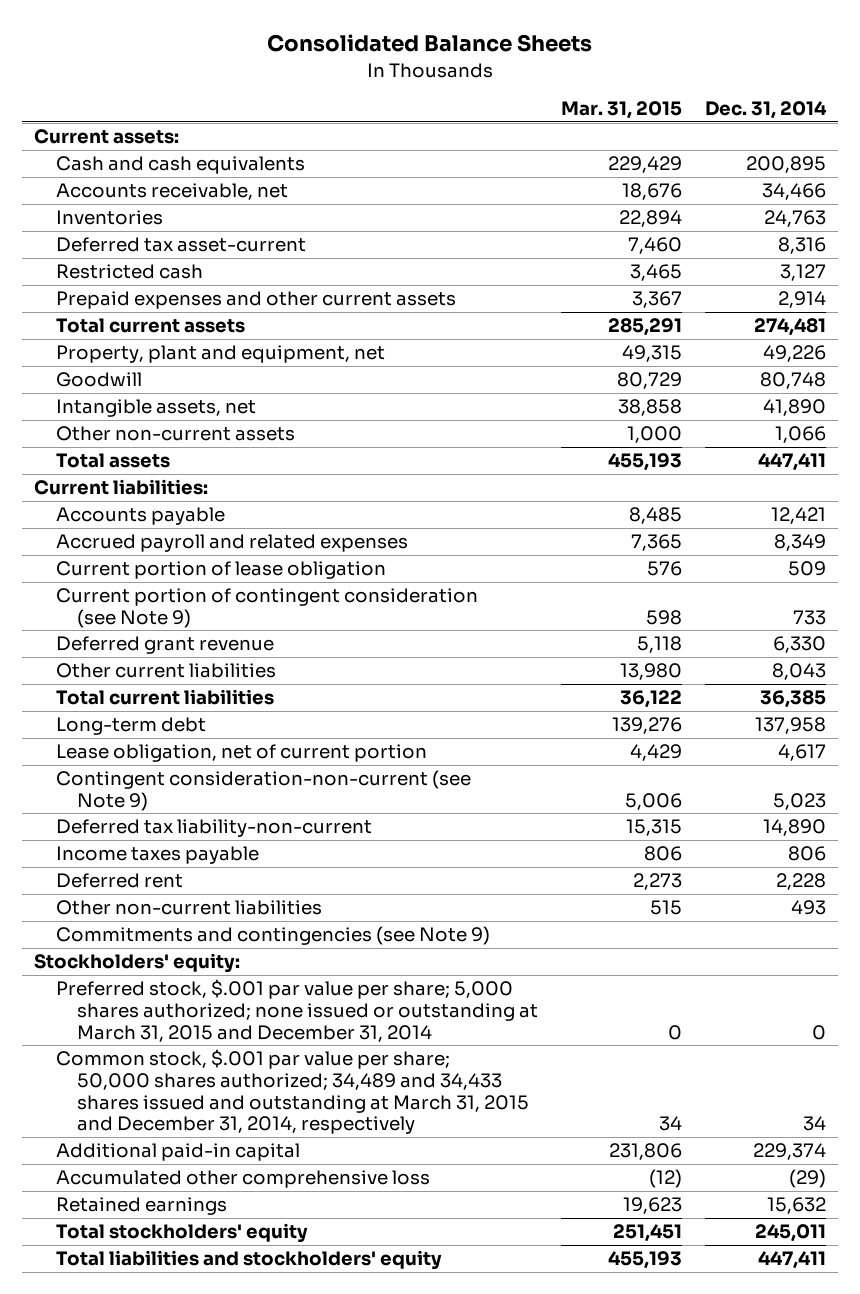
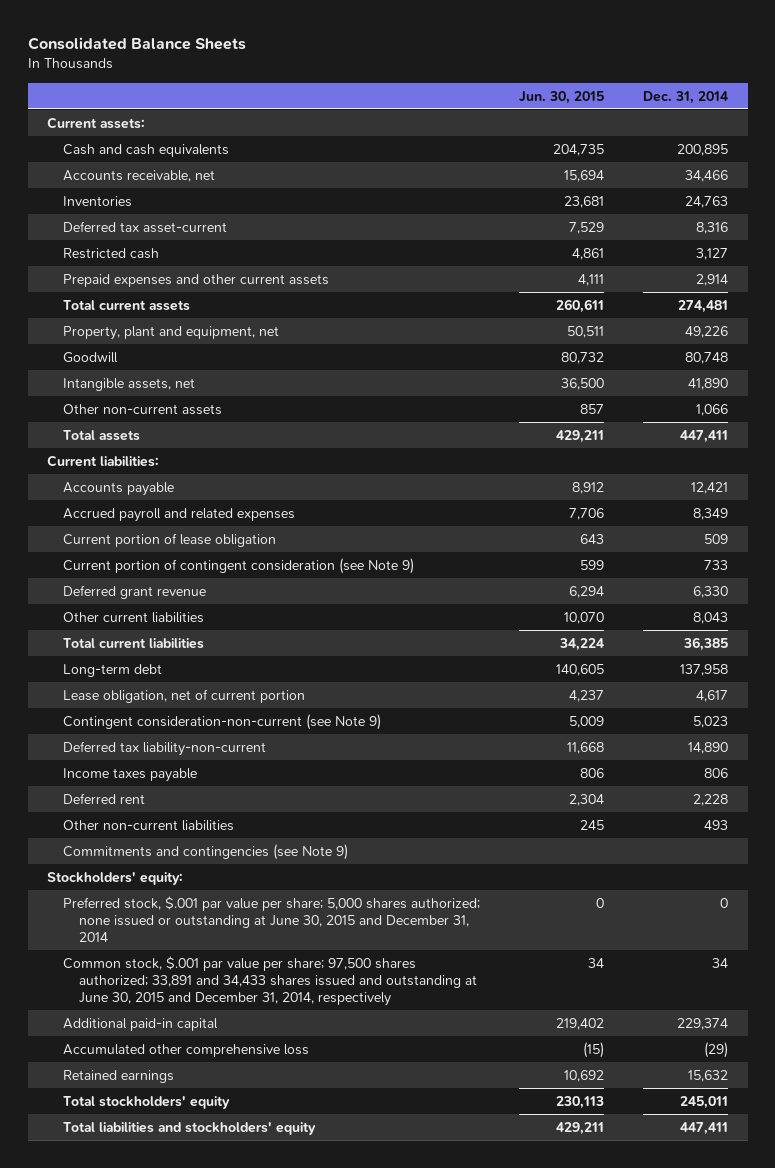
- | Mar. 31, 2015 | Dec. 31, 2014
+ | Jun. 30, 2015 | Dec. 31, 2014
- Preferred stock, $.001 par value per share; 5,000 shares authorized; none issued or outstanding at March 31, 2015 and December 31, 2014 | 0 | 0
- Common stock, $.001 par value per share; 50,000 shares authorized; 34,489 and 34,433 shares issued and outstanding at March 31, 2015 and December 31, 2014, respectively | 34 | 34
+ Preferred stock, $.001 par value per share; 5,000 shares authorized; none issued or outstanding at June 30, 2015 and December 31, 2014 | 0 | 0
+ Common stock, $.001 par value per share; 97,500 shares authorized; 33,891 and 34,433 shares issued and outstanding at June 30, 2015 and December 31, 2014, respectively | 34 | 34

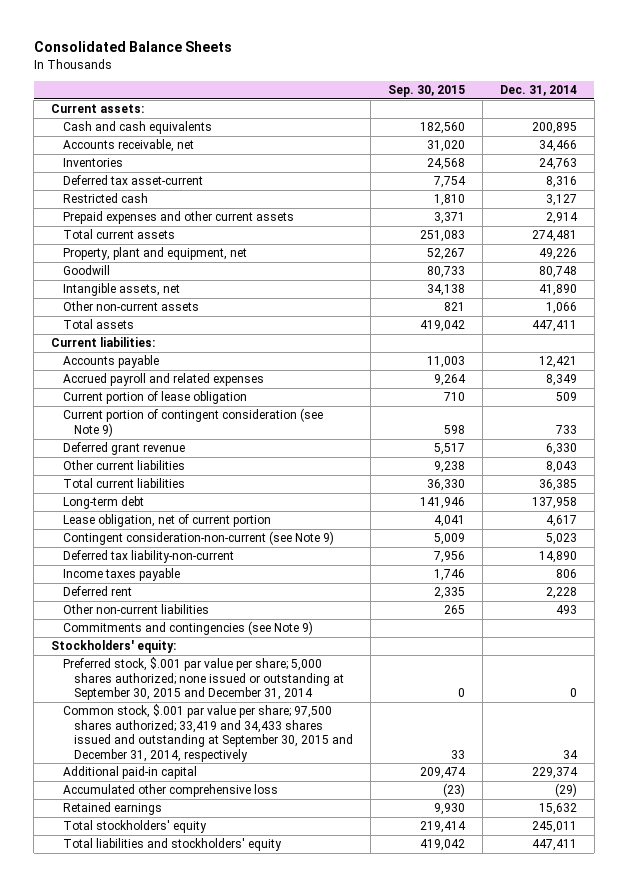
- | Jun. 30, 2015 | Dec. 31, 2014
+ | Sep. 30, 2015 | Dec. 31, 2014
- Preferred stock, $.001 par value per share; 5,000 shares authorized; none issued or outstanding at June 30, 2015 and December 31, 2014 | 0 | 0
- Common stock, $.001 par value per share; 97,500 shares authorized; 33,891 and 34,433 shares issued and outstanding at June 30, 2015 and December 31, 2014, respectively | 34 | 34
+ Preferred stock, $.001 par value per share; 5,000 shares authorized; none issued or outstanding at September 30, 2015 and December 31, 2014 | 0 | 0
+ Common stock, $.001 par value per share; 97,500 shares authorized; 33,419 and 34,433 shares issued and outstanding at September 30, 2015 and December 31, 2014, respectively | 33 | 34

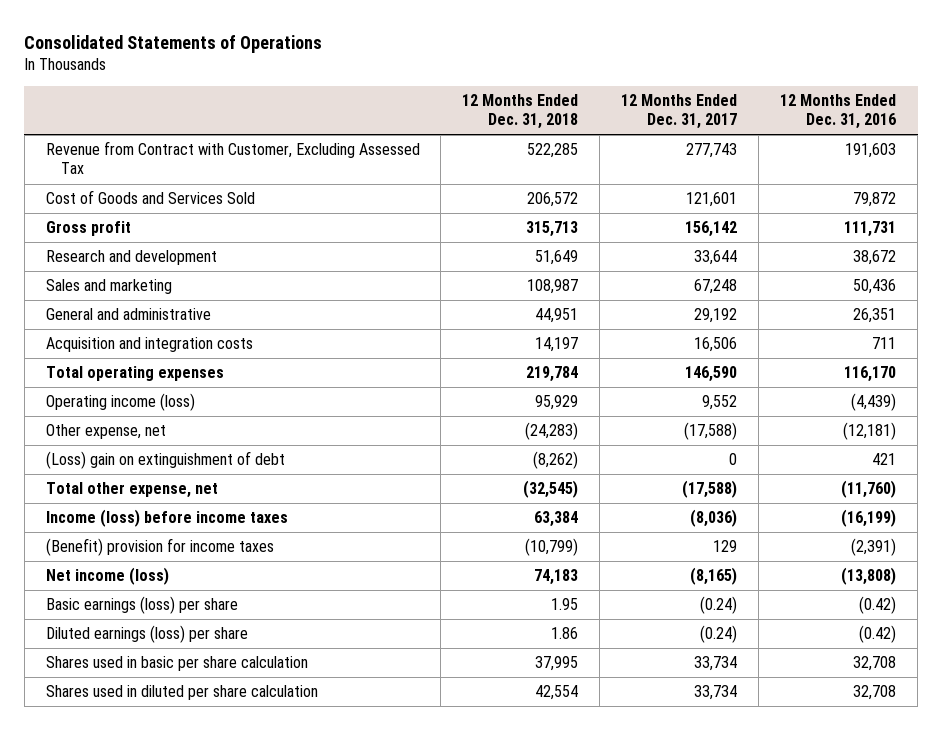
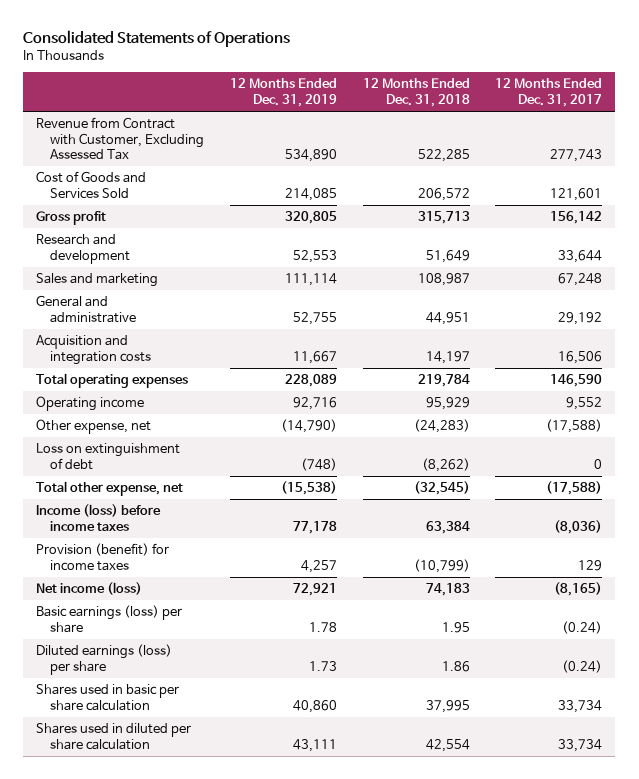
- | 12 Months Ended Dec. 31, 2018 | 12 Months Ended Dec. 31, 2017 | 12 Months Ended Dec. 31, 2016
+ | 12 Months Ended Dec. 31, 2019 | 12 Months Ended Dec. 31, 2018 | 12 Months Ended Dec. 31, 2017
- Operating income (loss) | 95,929 | 9,552 | (4,439)
+ Operating income | 92,716 | 95,929 | 9,552
- (Loss) gain on extinguishment of debt | (8,262) | 0 | 421
+ Loss on extinguishment of debt | (748) | (8,262) | 0
- (Benefit) provision for income taxes | (10,799) | 129 | (2,391)
+ Provision (benefit) for income taxes | 4,257 | (10,799) | 129

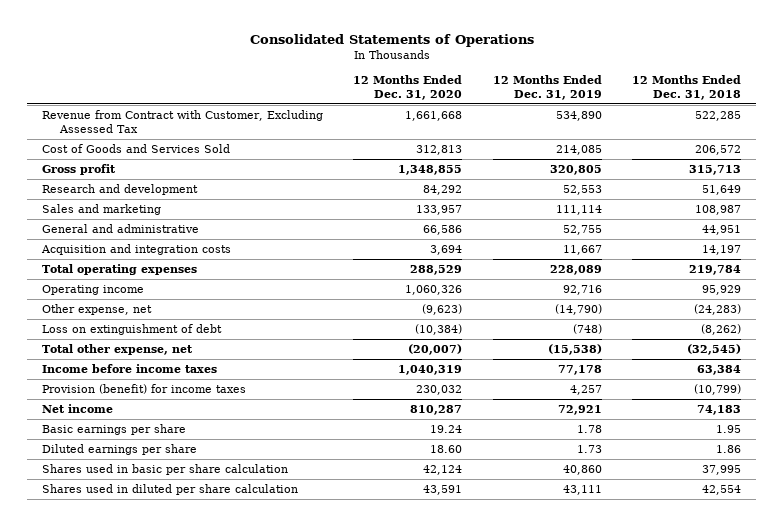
- | 12 Months Ended Dec. 31, 2019 | 12 Months Ended Dec. 31, 2018 | 12 Months Ended Dec. 31, 2017
+ | 12 Months Ended Dec. 31, 2020 | 12 Months Ended Dec. 31, 2019 | 12 Months Ended Dec. 31, 2018
- Income (loss) before income taxes | 77,178 | 63,384 | (8,036)
+ Income before income taxes | 1,040,319 | 77,178 | 63,384
- Net income (loss) | 72,921 | 74,183 | (8,165)
- Basic earnings (loss) per share | 1.78 | 1.95 | (0.24)
- Diluted earnings (loss) per share | 1.73 | 1.86 | (0.24)
+ Net income | 810,287 | 72,921 | 74,183
+ Basic earnings per share | 19.24 | 1.78 | 1.95
+ Diluted earnings per share | 18.60 | 1.73 | 1.86

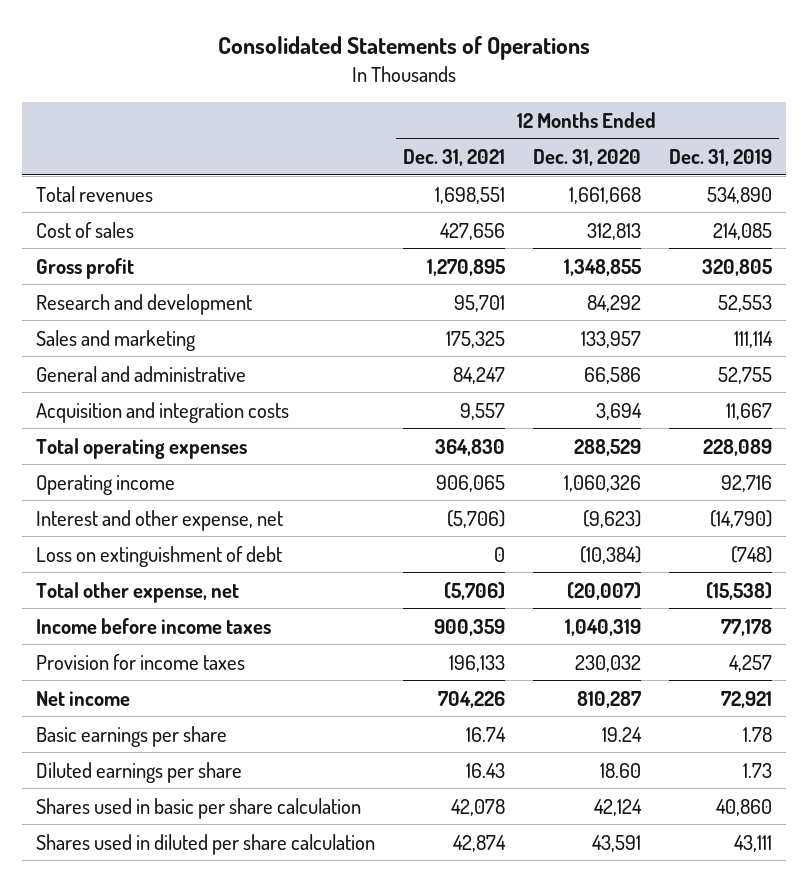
- | 12 Months Ended Dec. 31, 2020 | 12 Months Ended Dec. 31, 2019 | 12 Months Ended Dec. 31, 2018
+ | 12 Months Ended Dec. 31, 2021 | 12 Months Ended Dec. 31, 2020 | 12 Months Ended Dec. 31, 2019
- Revenue from Contract with Customer, Excluding Assessed Tax | 1,661,668 | 534,890 | 522,285
- Cost of Goods and Services Sold | 312,813 | 214,085 | 206,572
+ Total revenues | 1,698,551 | 1,661,668 | 534,890
+ Cost of sales | 427,656 | 312,813 | 214,085
- Other expense, net | (9,623) | (14,790) | (24,283)
+ Interest and other expense, net | (5,706) | (9,623) | (14,790)
- Provision (benefit) for income taxes | 230,032 | 4,257 | (10,799)
+ Provision for income taxes | 196,133 | 230,032 | 4,257

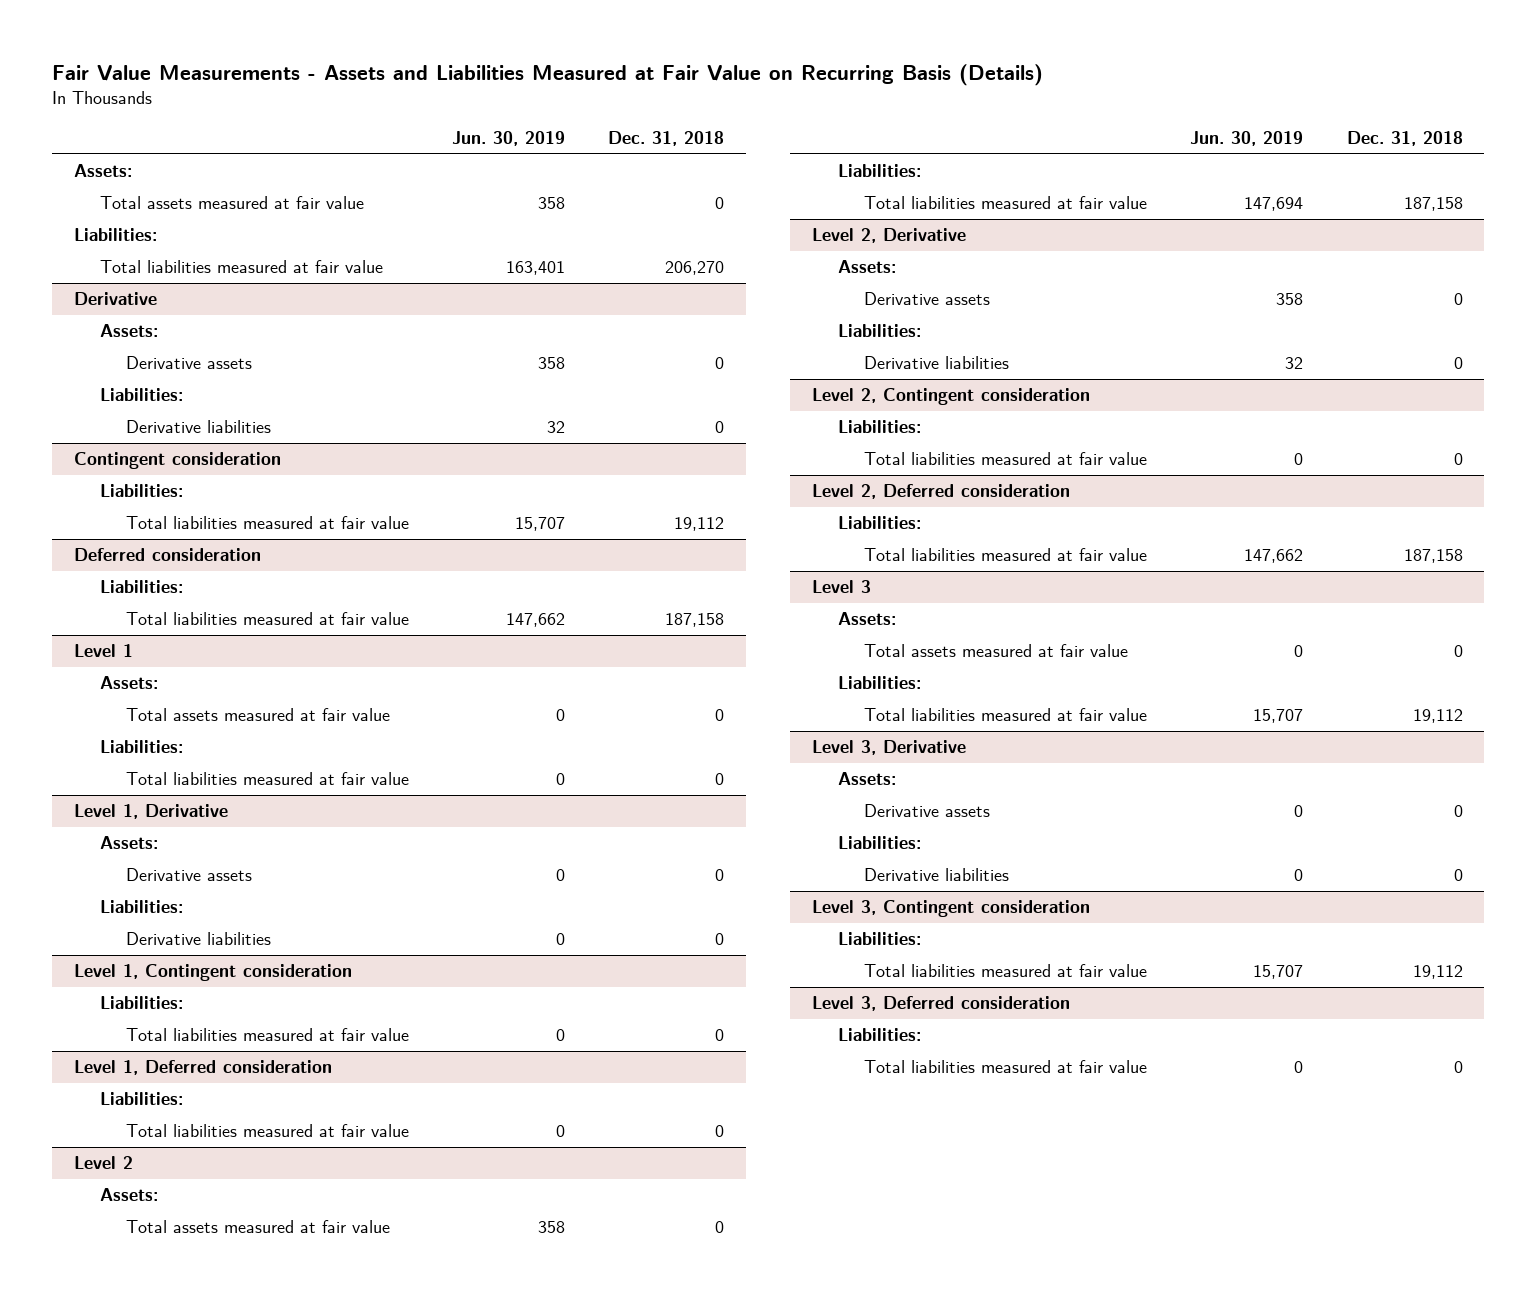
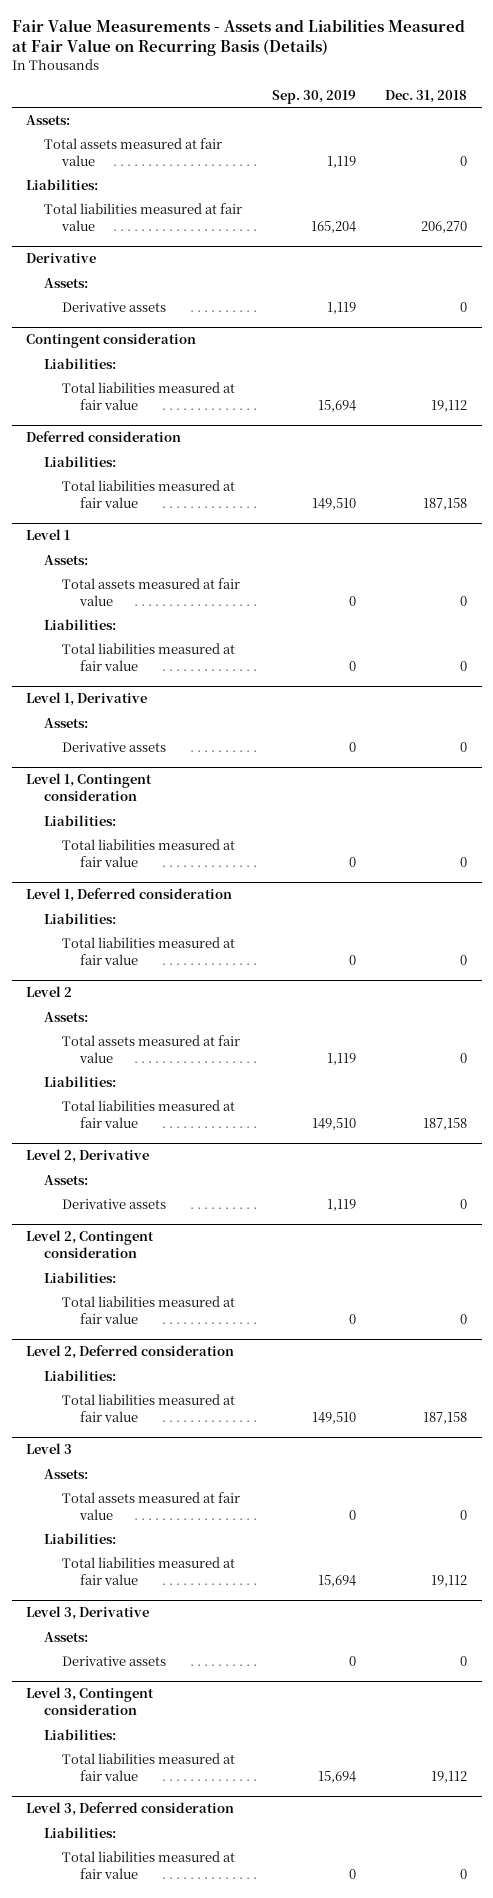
- | Jun. 30, 2019 | Dec. 31, 2018
+ | Sep. 30, 2019 | Dec. 31, 2018
@ Derivative
- Liabilities:
- Derivative liabilities | 32 | 0
@ Level 1, Derivative
- Liabilities:
- Derivative liabilities | 0 | 0
@ Level 2, Derivative
- Liabilities:
- Derivative liabilities | 32 | 0
@ Level 3, Derivative
- Liabilities:
- Derivative liabilities | 0 | 0

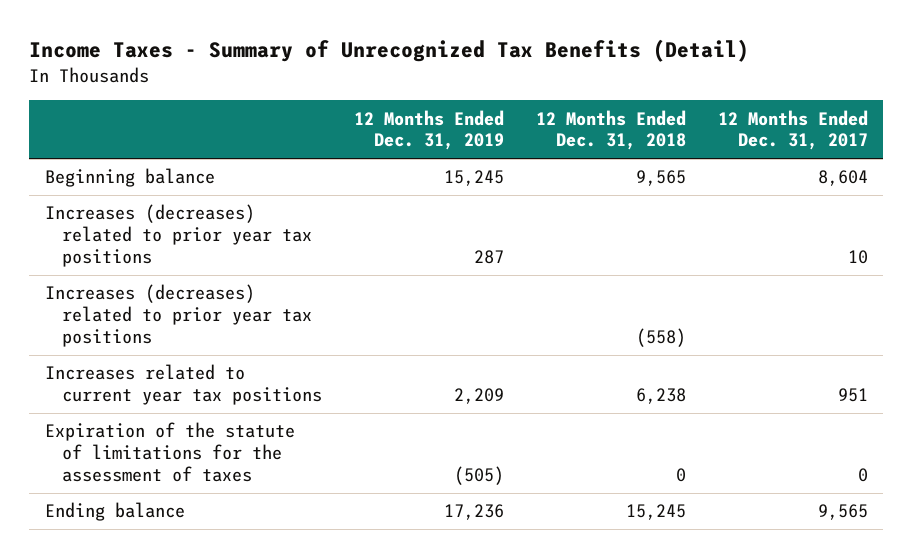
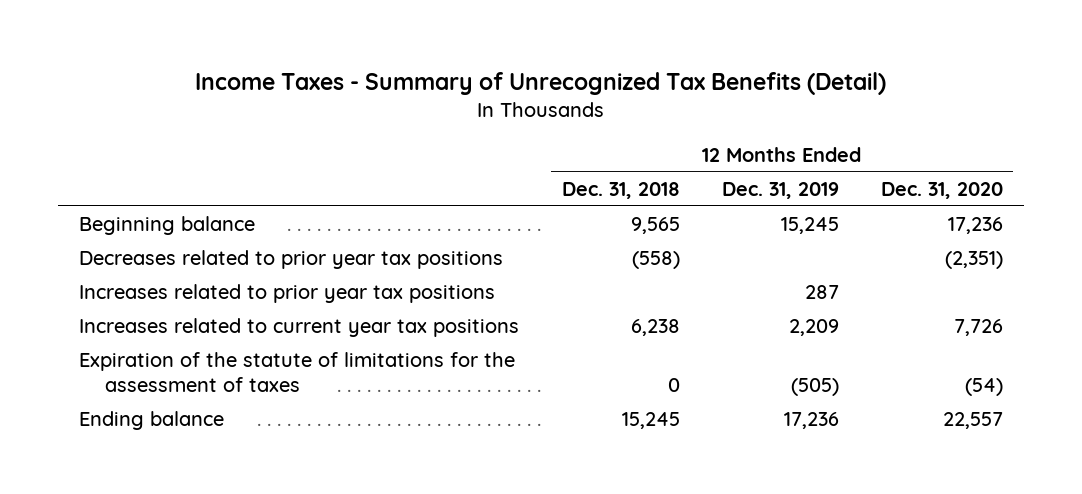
- | 12 Months Ended Dec. 31, 2019 | 12 Months Ended Dec. 31, 2018 | 12 Months Ended Dec. 31, 2017
+ | 12 Months Ended Dec. 31, 2018 | 12 Months Ended Dec. 31, 2019 | 12 Months Ended Dec. 31, 2020
- Increases (decreases) related to prior year tax positions | 287 | | 10
- Increases (decreases) related to prior year tax positions | | (558) |
+ Decreases related to prior year tax positions | (558) | | (2,351)
+ Increases related to prior year tax positions | | 287 |

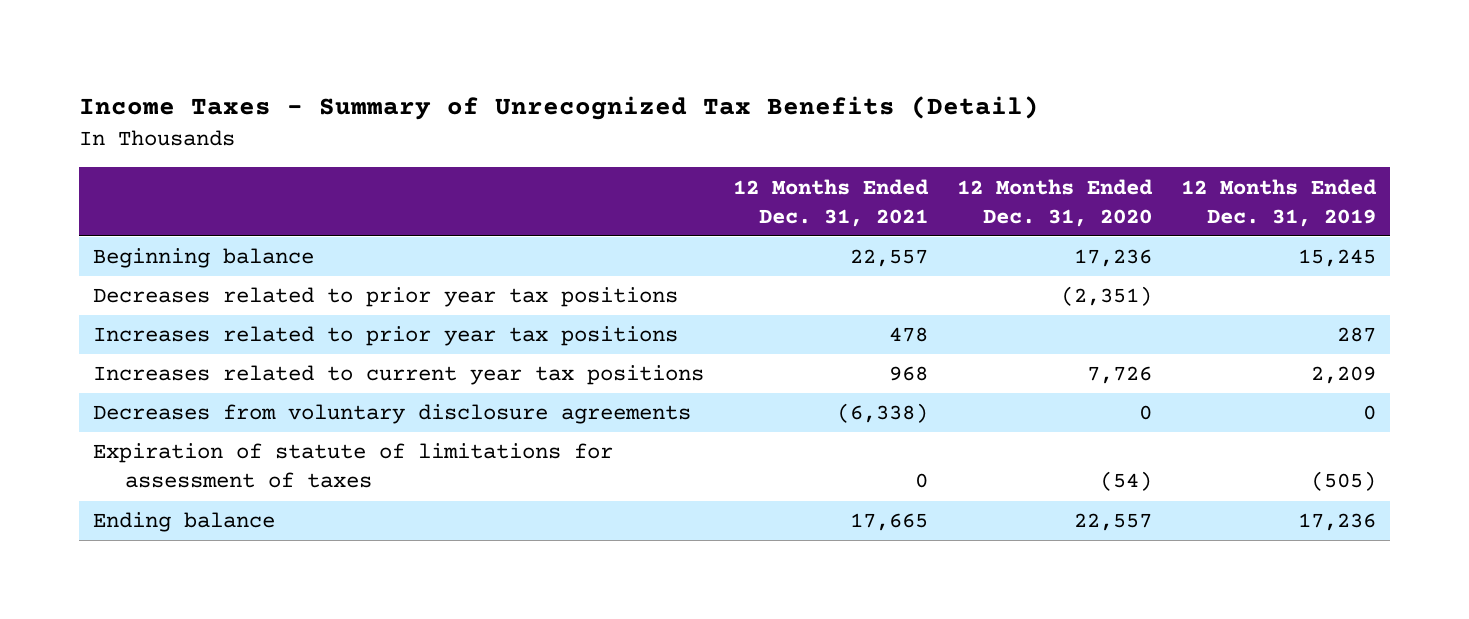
- | 12 Months Ended Dec. 31, 2018 | 12 Months Ended Dec. 31, 2019 | 12 Months Ended Dec. 31, 2020
+ | 12 Months Ended Dec. 31, 2021 | 12 Months Ended Dec. 31, 2020 | 12 Months Ended Dec. 31, 2019
- Expiration of the statute of limitations for the assessment of taxes | 0 | (505) | (54)
+ Decreases from voluntary disclosure agreements | (6,338) | 0 | 0
+ Expiration of statute of limitations for assessment of taxes | 0 | (54) | (505)

